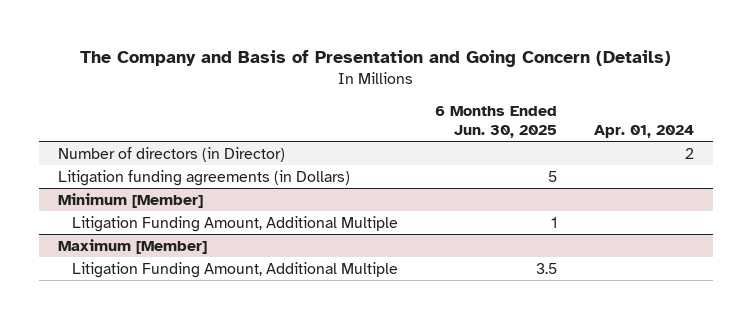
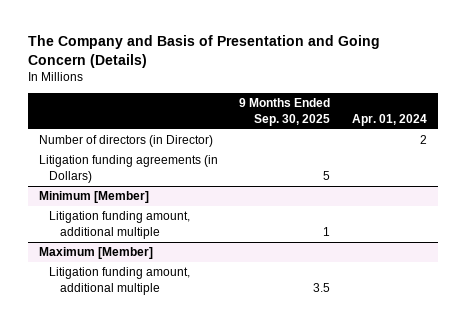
- | 6 Months Ended Jun. 30, 2025 | Apr. 01, 2024
+ | 9 Months Ended Sep. 30, 2025 | Apr. 01, 2024
@ Minimum [Member]
- Litigation Funding Amount, Additional Multiple | 1 |
+ Litigation funding amount, additional multiple | 1 |
@ Maximum [Member]
- Litigation Funding Amount, Additional Multiple | 3.5 |
+ Litigation funding amount, additional multiple | 3.5 |

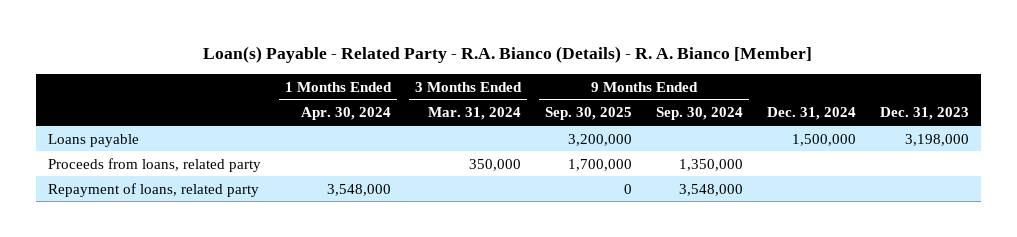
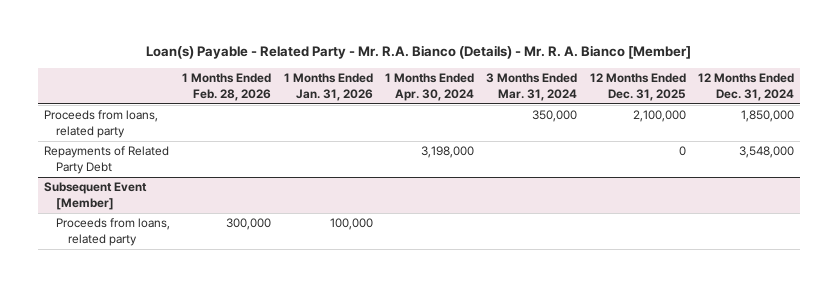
- Loan(s) Payable - Related Party - R.A. Bianco (Details) - R. A. Bianco [Member]
+ Loan(s) Payable - Related Party - Mr. R.A. Bianco (Details) - Mr. R. A. Bianco [Member]
- | 1 Months Ended Apr. 30, 2024 | 3 Months Ended Mar. 31, 2024 | 9 Months Ended Sep. 30, 2025 | 9 Months Ended Sep. 30, 2024 | Dec. 31, 2024 | Dec. 31, 2023
+ | 1 Months Ended Feb. 28, 2026 | 1 Months Ended Jan. 31, 2026 | 1 Months Ended Apr. 30, 2024 | 3 Months Ended Mar. 31, 2024 | 12 Months Ended Dec. 31, 2025 | 12 Months Ended Dec. 31, 2024
- Loans payable | | | 3,200,000 | | 1,500,000 | 3,198,000
- Repayment of loans, related party | 3,548,000 | | 0 | 3,548,000 | |
+ Repayments of Related Party Debt | | | 3,198,000 | | 0 | 3,548,000
+ Subsequent Event [Member]
+ Proceeds from loans, related party | 300,000 | 100,000 | | | |

